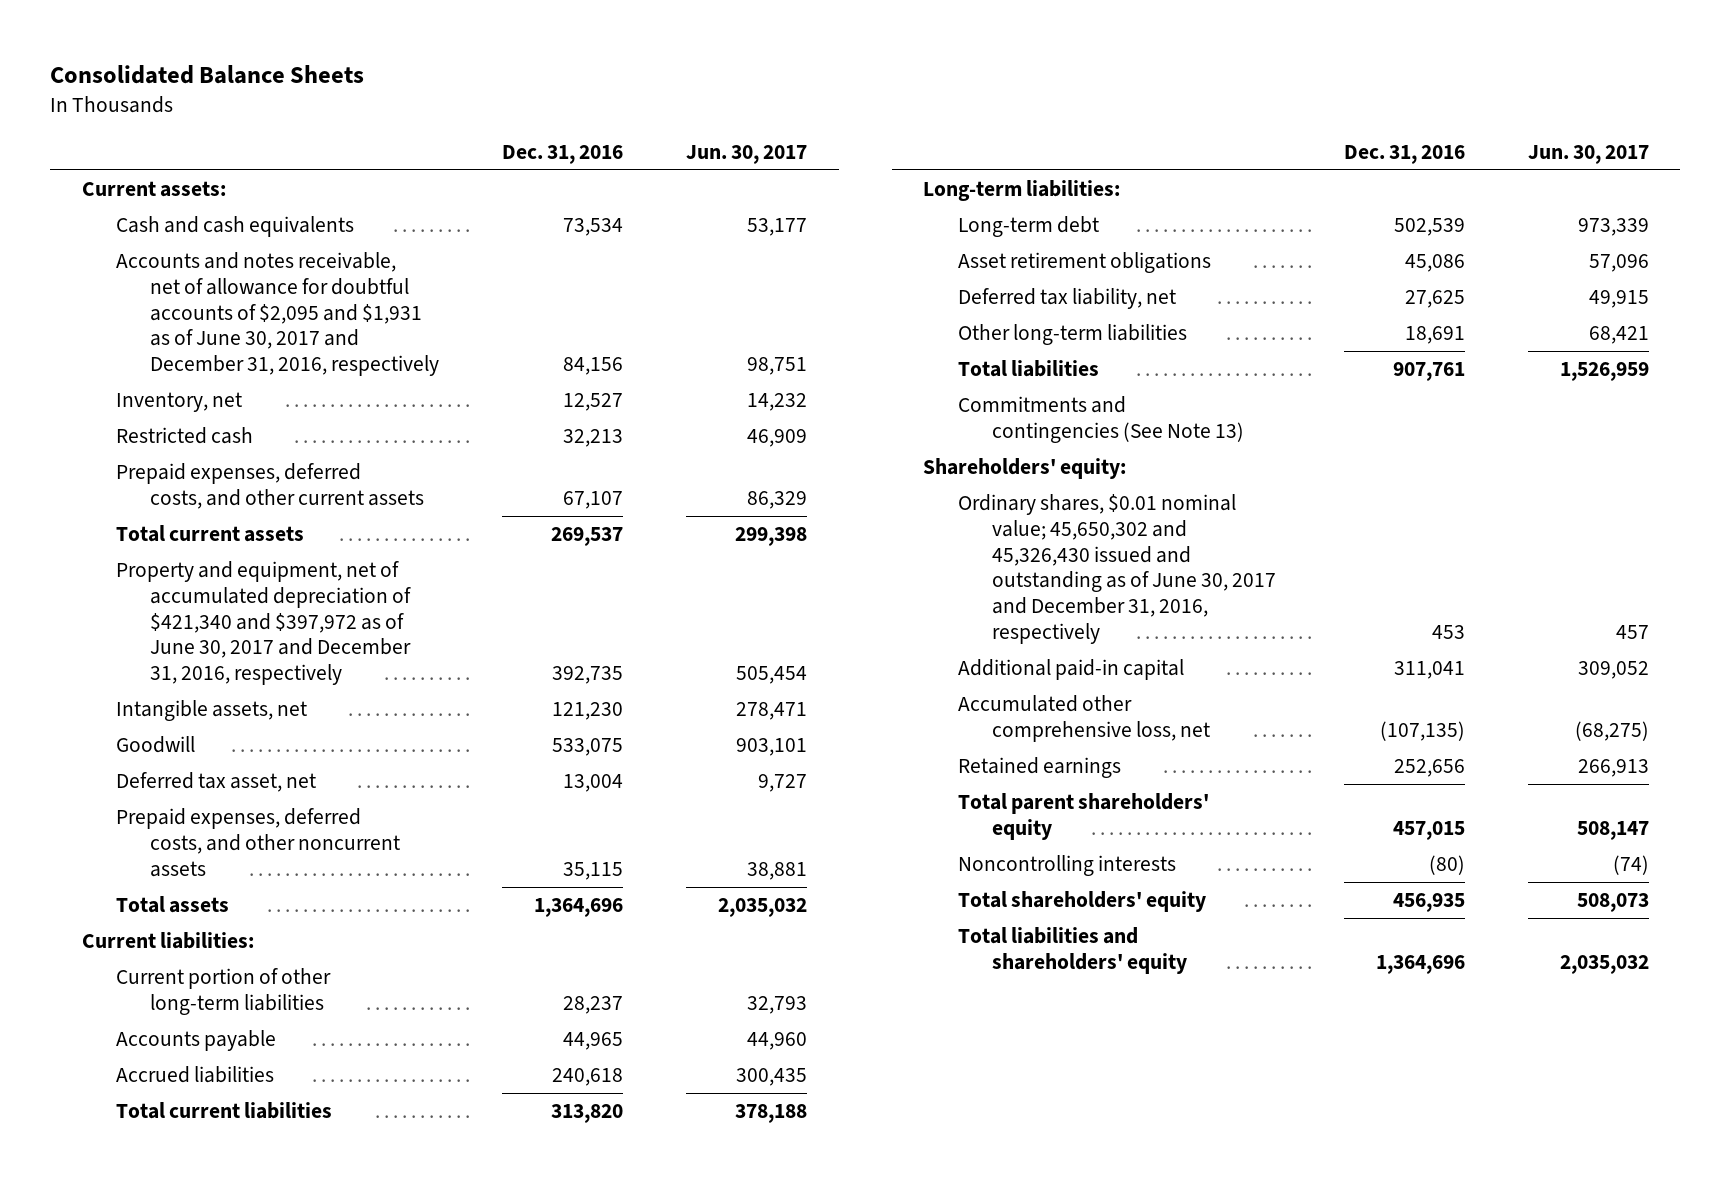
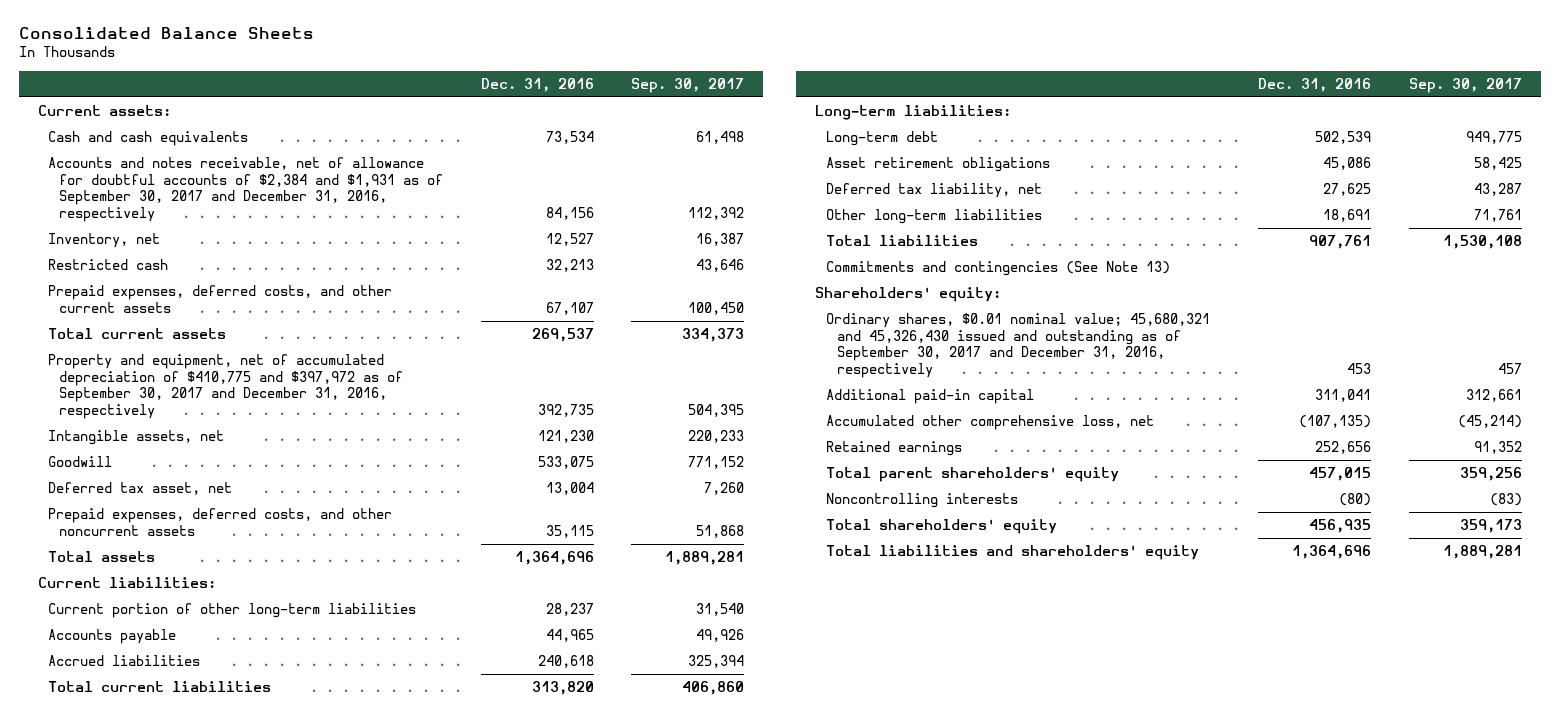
- | Dec. 31, 2016 | Jun. 30, 2017
+ | Dec. 31, 2016 | Sep. 30, 2017
- Accounts and notes receivable, net of allowance for doubtful accounts of $2,095 and $1,931 as of June 30, 2017 and December 31, 2016, respectively | 84,156 | 98,751
+ Accounts and notes receivable, net of allowance for doubtful accounts of $2,384 and $1,931 as of September 30, 2017 and December 31, 2016, respectively | 84,156 | 112,392
- Property and equipment, net of accumulated depreciation of $421,340 and $397,972 as of June 30, 2017 and December 31, 2016, respectively | 392,735 | 505,454
+ Property and equipment, net of accumulated depreciation of $410,775 and $397,972 as of September 30, 2017 and December 31, 2016, respectively | 392,735 | 504,395
- Ordinary shares, $0.01 nominal value; 45,650,302 and 45,326,430 issued and outstanding as of June 30, 2017 and December 31, 2016, respectively | 453 | 457
+ Ordinary shares, $0.01 nominal value; 45,680,321 and 45,326,430 issued and outstanding as of September 30, 2017 and December 31, 2016, respectively | 453 | 457

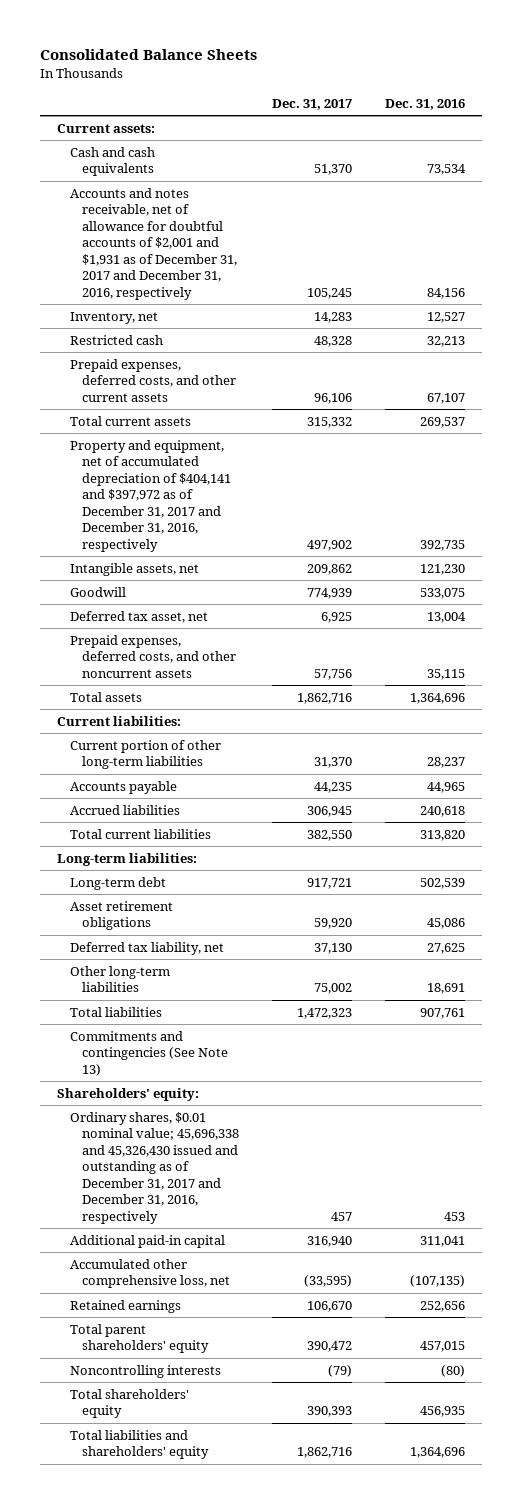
- | Dec. 31, 2016 | Sep. 30, 2017
+ | Dec. 31, 2017 | Dec. 31, 2016
- Accounts and notes receivable, net of allowance for doubtful accounts of $2,384 and $1,931 as of September 30, 2017 and December 31, 2016, respectively | 84,156 | 112,392
+ Accounts and notes receivable, net of allowance for doubtful accounts of $2,001 and $1,931 as of December 31, 2017 and December 31, 2016, respectively | 105,245 | 84,156
- Property and equipment, net of accumulated depreciation of $410,775 and $397,972 as of September 30, 2017 and December 31, 2016, respectively | 392,735 | 504,395
+ Property and equipment, net of accumulated depreciation of $404,141 and $397,972 as of December 31, 2017 and December 31, 2016, respectively | 497,902 | 392,735
- Ordinary shares, $0.01 nominal value; 45,680,321 and 45,326,430 issued and outstanding as of September 30, 2017 and December 31, 2016, respectively | 453 | 457
+ Ordinary shares, $0.01 nominal value; 45,696,338 and 45,326,430 issued and outstanding as of December 31, 2017 and December 31, 2016, respectively | 457 | 453

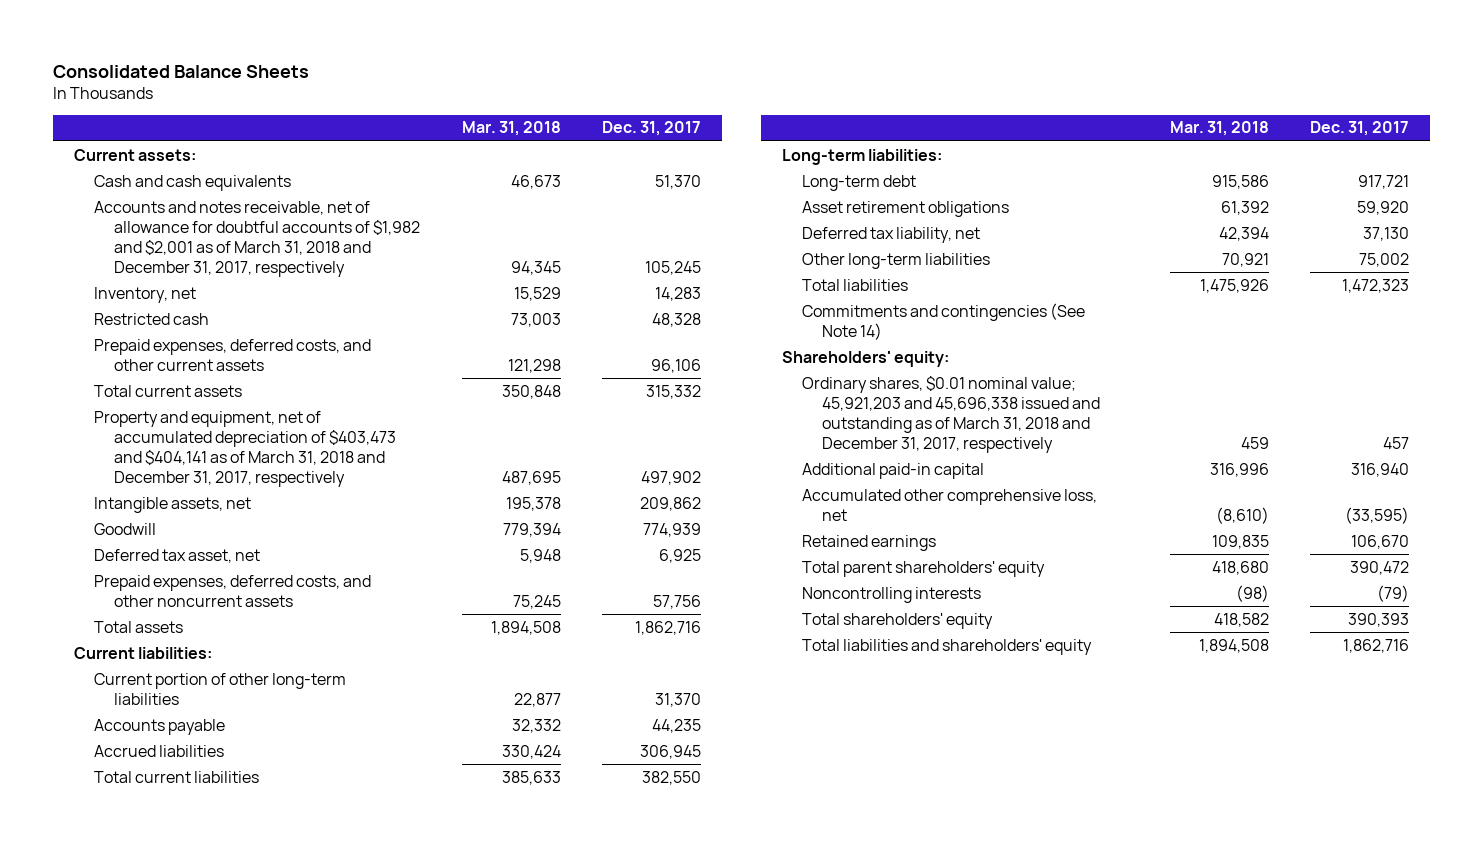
- | Dec. 31, 2017 | Dec. 31, 2016
+ | Mar. 31, 2018 | Dec. 31, 2017
- Accounts and notes receivable, net of allowance for doubtful accounts of $2,001 and $1,931 as of December 31, 2017 and December 31, 2016, respectively | 105,245 | 84,156
+ Accounts and notes receivable, net of allowance for doubtful accounts of $1,982 and $2,001 as of March 31, 2018 and December 31, 2017, respectively | 94,345 | 105,245
- Property and equipment, net of accumulated depreciation of $404,141 and $397,972 as of December 31, 2017 and December 31, 2016, respectively | 497,902 | 392,735
+ Property and equipment, net of accumulated depreciation of $403,473 and $404,141 as of March 31, 2018 and December 31, 2017, respectively | 487,695 | 497,902
- Commitments and contingencies (See Note 13)
+ Commitments and contingencies (See Note 14)
- Ordinary shares, $0.01 nominal value; 45,696,338 and 45,326,430 issued and outstanding as of December 31, 2017 and December 31, 2016, respectively | 457 | 453
+ Ordinary shares, $0.01 nominal value; 45,921,203 and 45,696,338 issued and outstanding as of March 31, 2018 and December 31, 2017, respectively | 459 | 457

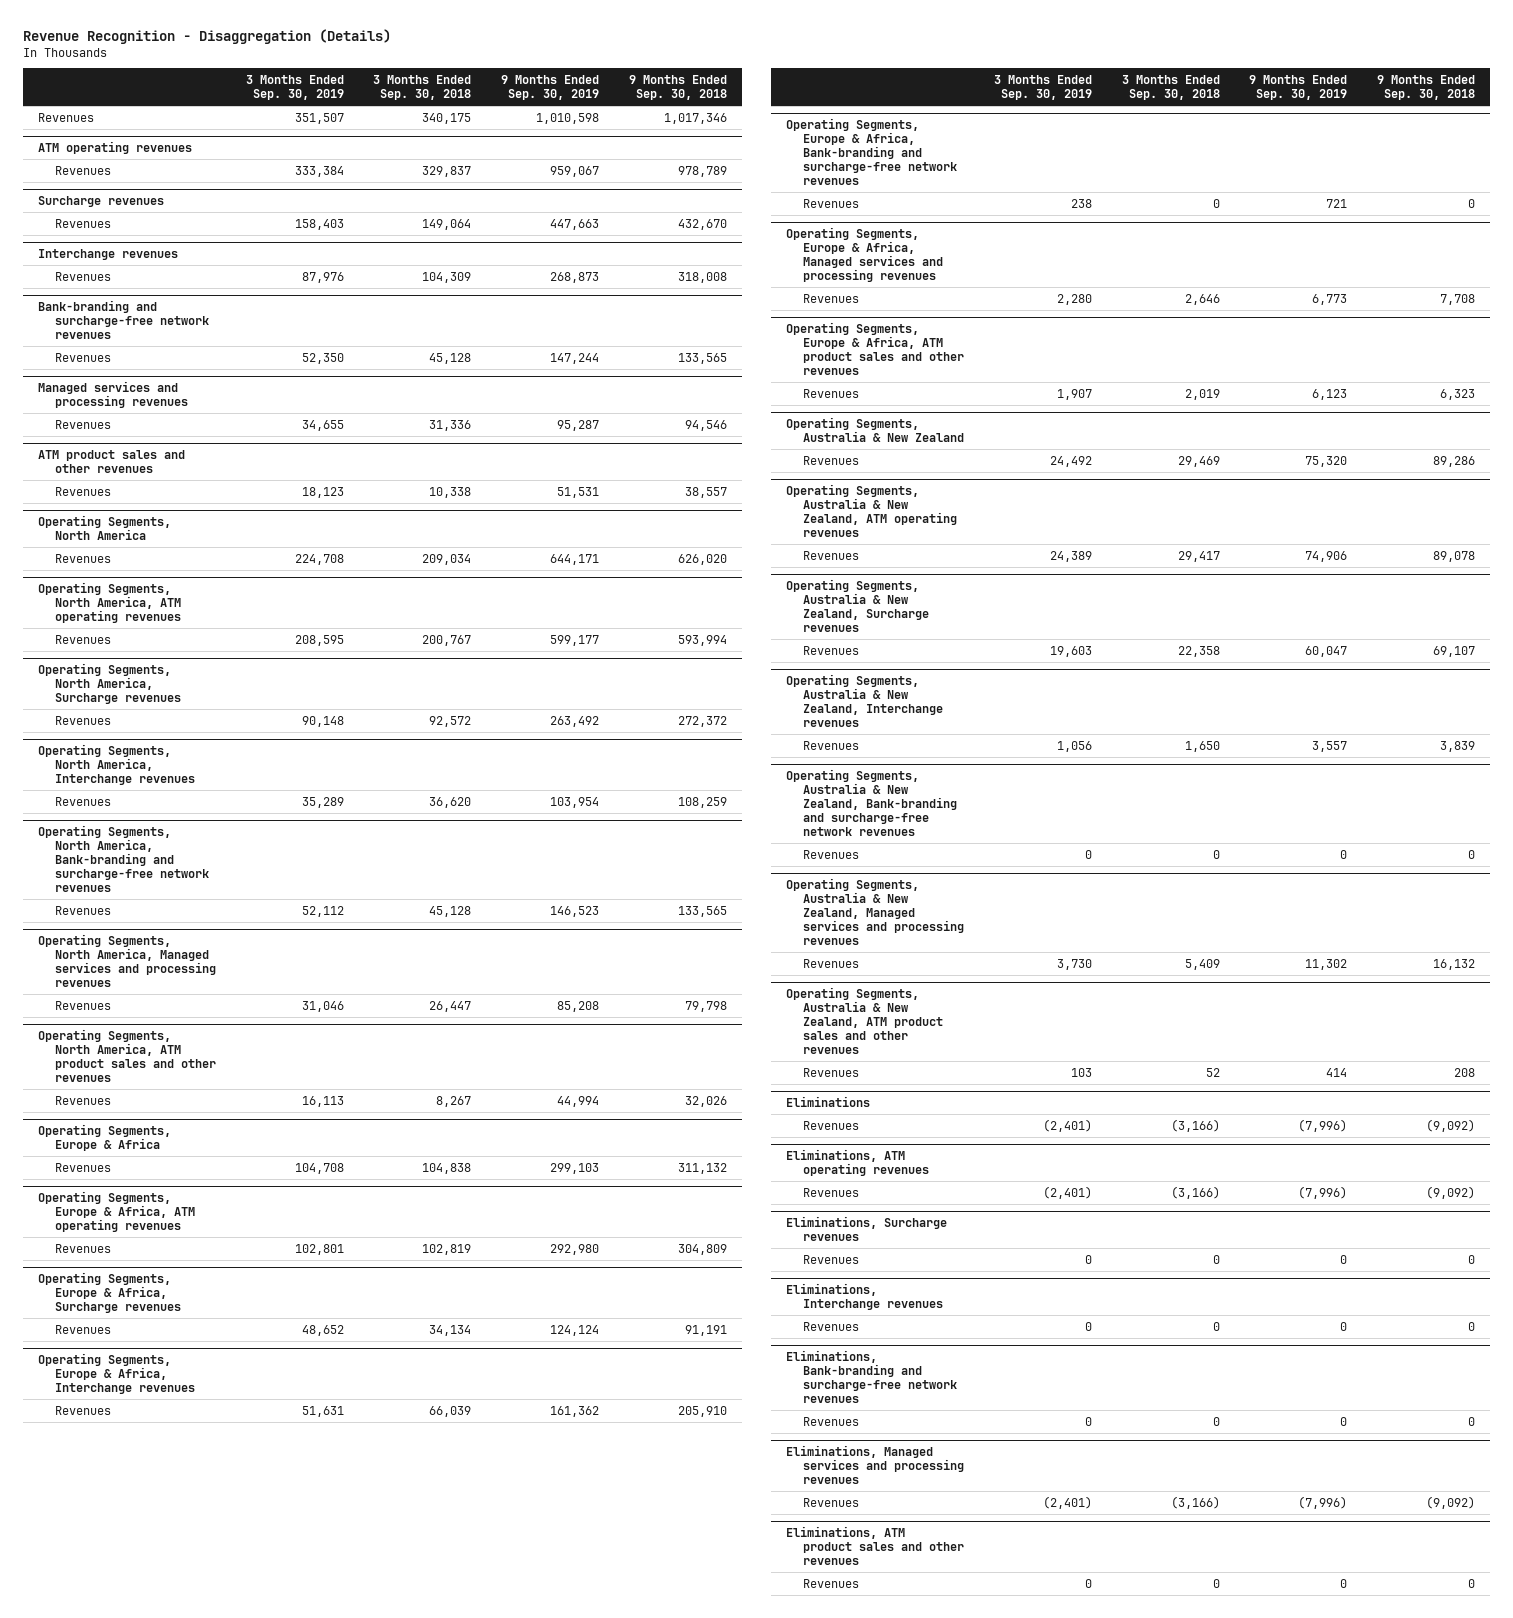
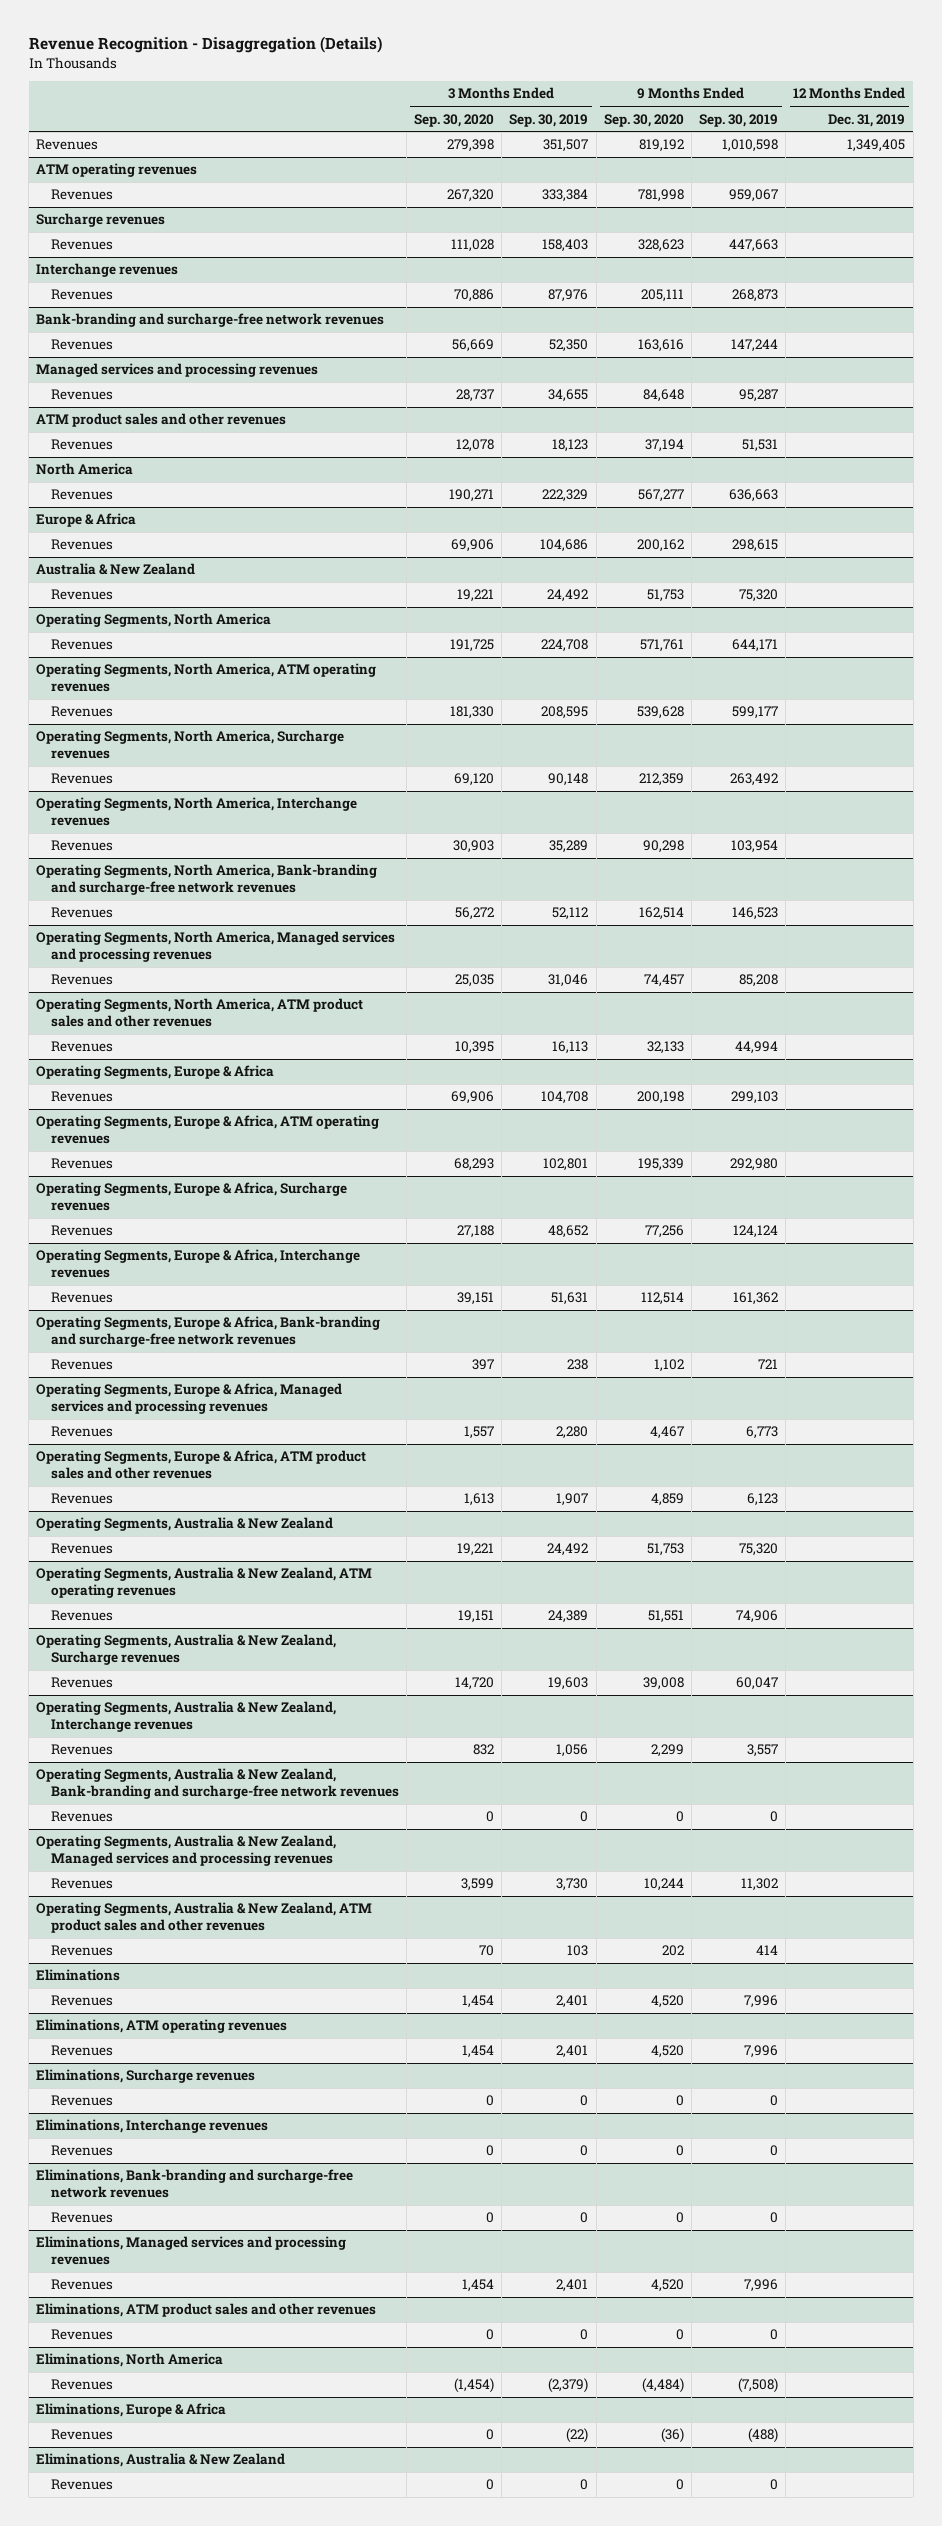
- | 3 Months Ended Sep. 30, 2019 | 3 Months Ended Sep. 30, 2018 | 9 Months Ended Sep. 30, 2019 | 9 Months Ended Sep. 30, 2018
+ | 3 Months Ended Sep. 30, 2020 | 3 Months Ended Sep. 30, 2019 | 9 Months Ended Sep. 30, 2020 | 9 Months Ended Sep. 30, 2019 | 12 Months Ended Dec. 31, 2019
+ North America
+ Revenues | 190,271 | 222,329 | 567,277 | 636,663 |
+ Europe & Africa
+ Revenues | 69,906 | 104,686 | 200,162 | 298,615 |
+ Australia & New Zealand
+ Revenues | 19,221 | 24,492 | 51,753 | 75,320 |
@ Eliminations
- Revenues | (2,401) | (3,166) | (7,996) | (9,092)
+ Revenues | 1,454 | 2,401 | 4,520 | 7,996 |
@ Eliminations, ATM operating revenues
- Revenues | (2,401) | (3,166) | (7,996) | (9,092)
+ Revenues | 1,454 | 2,401 | 4,520 | 7,996 |
@ Eliminations, Managed services and processing revenues
- Revenues | (2,401) | (3,166) | (7,996) | (9,092)
+ Revenues | 1,454 | 2,401 | 4,520 | 7,996 |
+ Eliminations, North America
+ Revenues | (1,454) | (2,379) | (4,484) | (7,508) |
+ Eliminations, Europe & Africa
+ Revenues | 0 | (22) | (36) | (488) |
+ Eliminations, Australia & New Zealand
+ Revenues | 0 | 0 | 0 | 0 |

